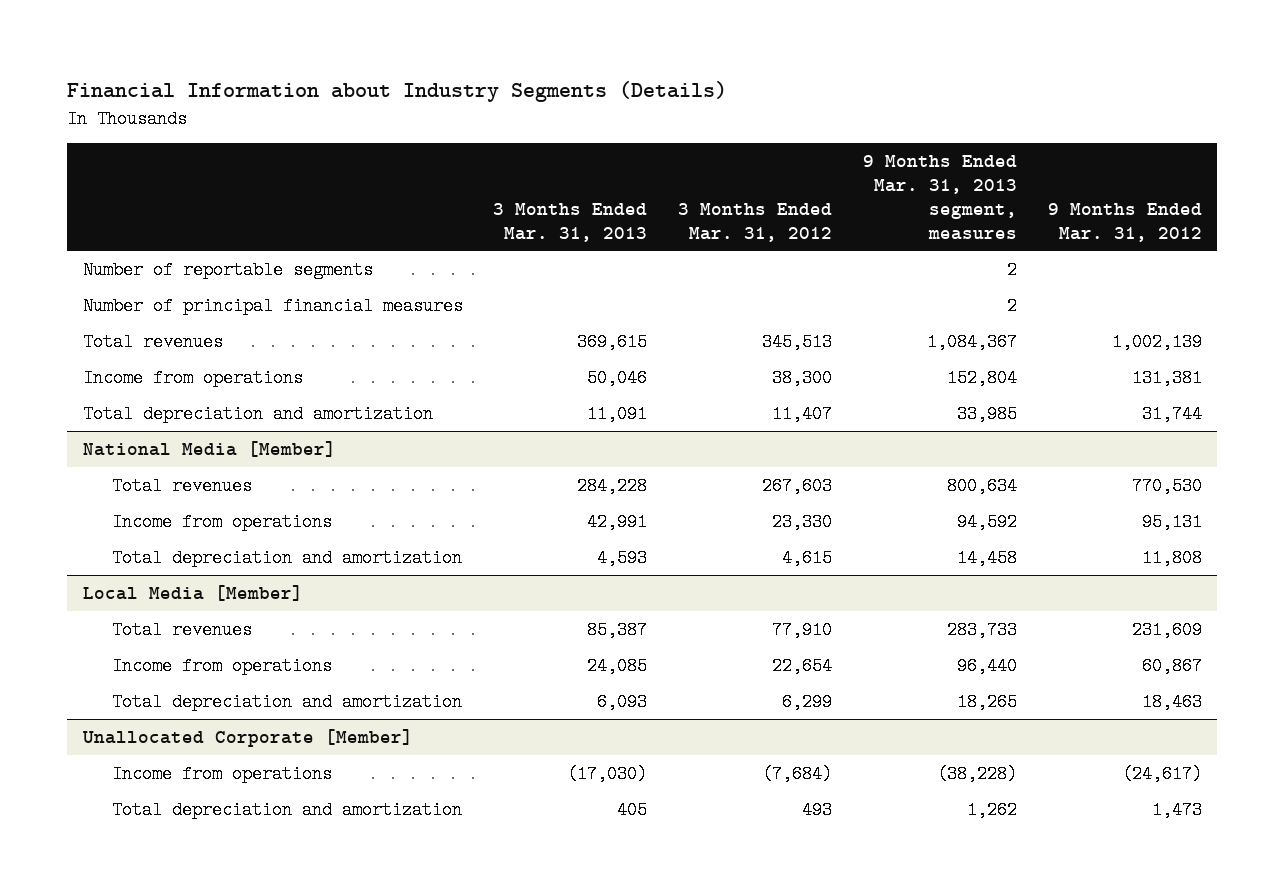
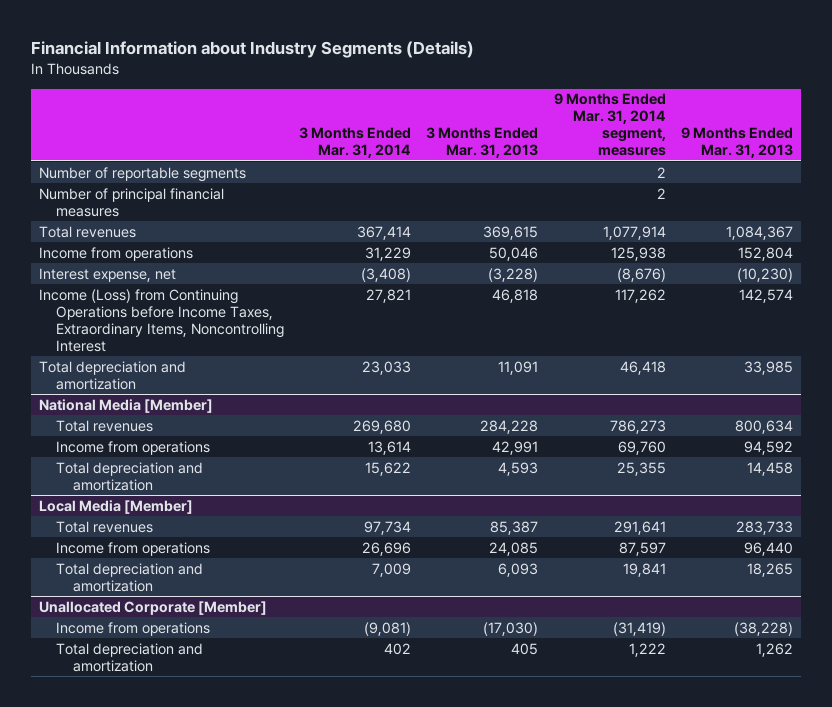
- | 3 Months Ended Mar. 31, 2013 | 3 Months Ended Mar. 31, 2012 | 9 Months Ended Mar. 31, 2013 segment, measures | 9 Months Ended Mar. 31, 2012
+ | 3 Months Ended Mar. 31, 2014 | 3 Months Ended Mar. 31, 2013 | 9 Months Ended Mar. 31, 2014 segment, measures | 9 Months Ended Mar. 31, 2013
+ Interest expense, net | (3,408) | (3,228) | (8,676) | (10,230)
+ Income (Loss) from Continuing Operations before Income Taxes, Extraordinary Items, Noncontrolling Interest | 27,821 | 46,818 | 117,262 | 142,574

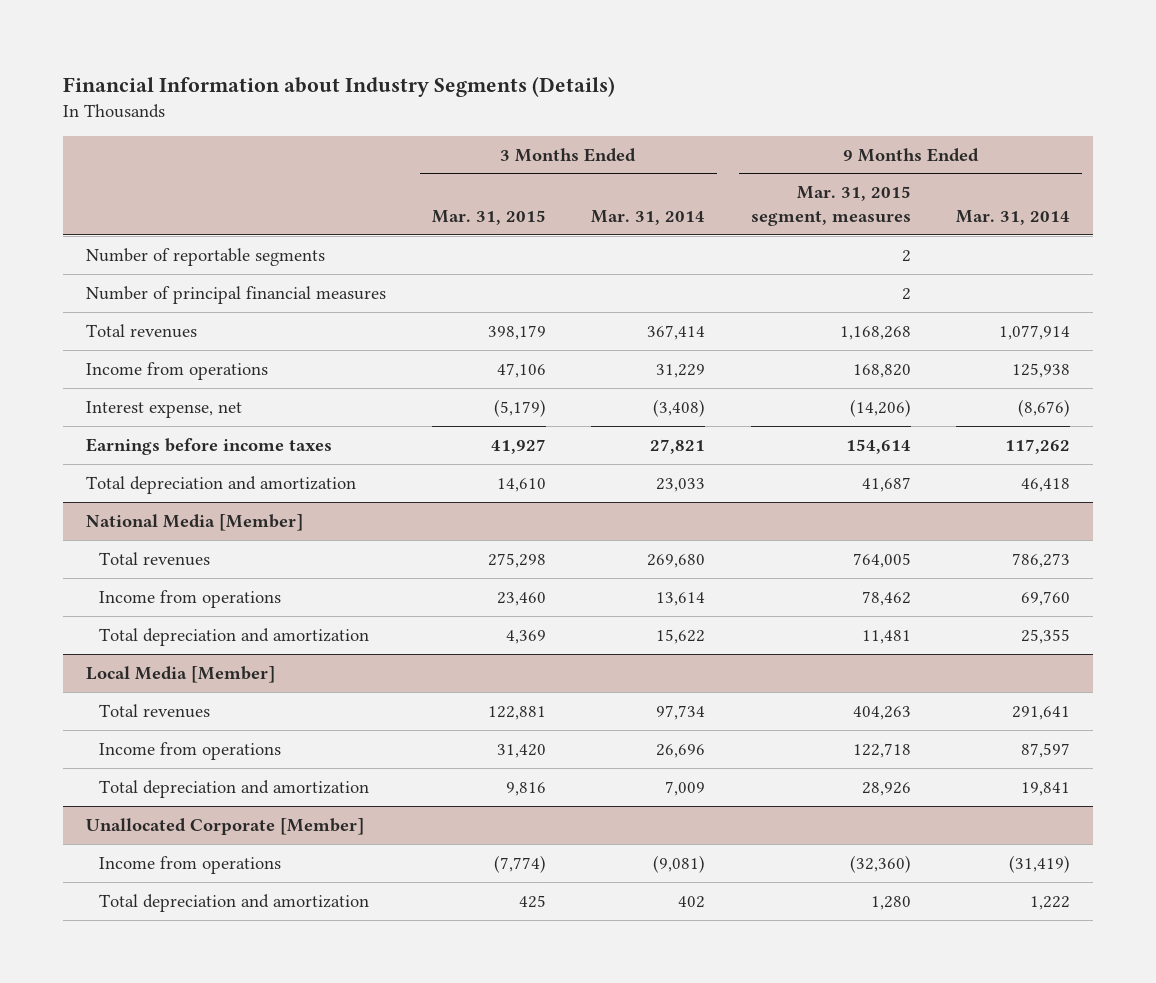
- | 3 Months Ended Mar. 31, 2014 | 3 Months Ended Mar. 31, 2013 | 9 Months Ended Mar. 31, 2014 segment, measures | 9 Months Ended Mar. 31, 2013
+ | 3 Months Ended Mar. 31, 2015 | 3 Months Ended Mar. 31, 2014 | 9 Months Ended Mar. 31, 2015 segment, measures | 9 Months Ended Mar. 31, 2014
- Income (Loss) from Continuing Operations before Income Taxes, Extraordinary Items, Noncontrolling Interest | 27,821 | 46,818 | 117,262 | 142,574
+ Earnings before income taxes | 41,927 | 27,821 | 154,614 | 117,262

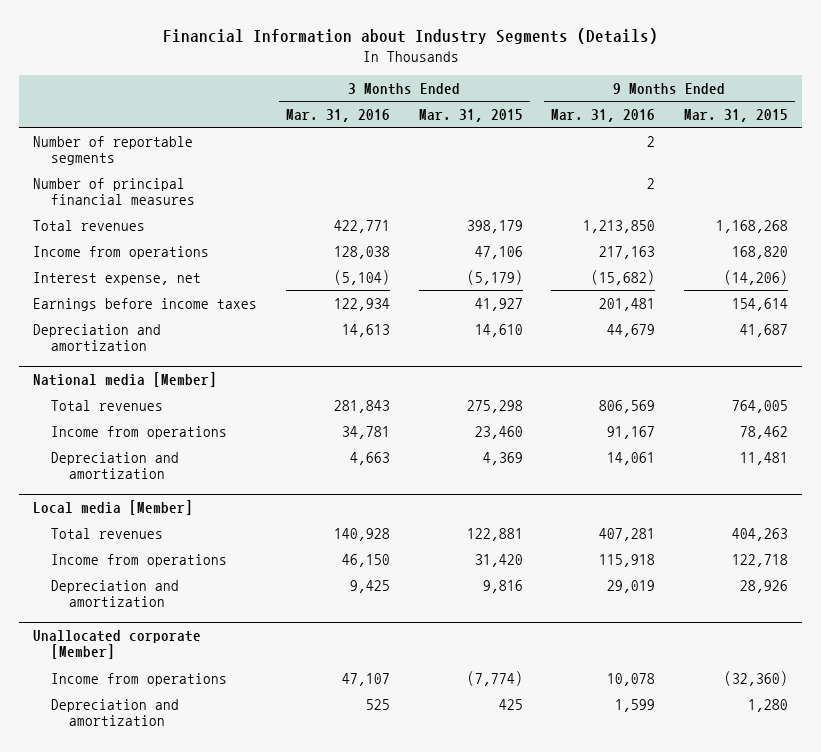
- | 3 Months Ended Mar. 31, 2015 | 3 Months Ended Mar. 31, 2014 | 9 Months Ended Mar. 31, 2015 segment, measures | 9 Months Ended Mar. 31, 2014
+ | 3 Months Ended Mar. 31, 2016 | 3 Months Ended Mar. 31, 2015 | 9 Months Ended Mar. 31, 2016 | 9 Months Ended Mar. 31, 2015
- Total depreciation and amortization | 14,610 | 23,033 | 41,687 | 46,418
- National Media [Member]
+ Depreciation and amortization | 14,613 | 14,610 | 44,679 | 41,687
+ National media [Member]
- Total depreciation and amortization | 4,369 | 15,622 | 11,481 | 25,355
- Local Media [Member]
+ Depreciation and amortization | 4,663 | 4,369 | 14,061 | 11,481
+ Local media [Member]
- Total depreciation and amortization | 9,816 | 7,009 | 28,926 | 19,841
- Unallocated Corporate [Member]
+ Depreciation and amortization | 9,425 | 9,816 | 29,019 | 28,926
+ Unallocated corporate [Member]
- Total depreciation and amortization | 425 | 402 | 1,280 | 1,222
+ Depreciation and amortization | 525 | 425 | 1,599 | 1,280

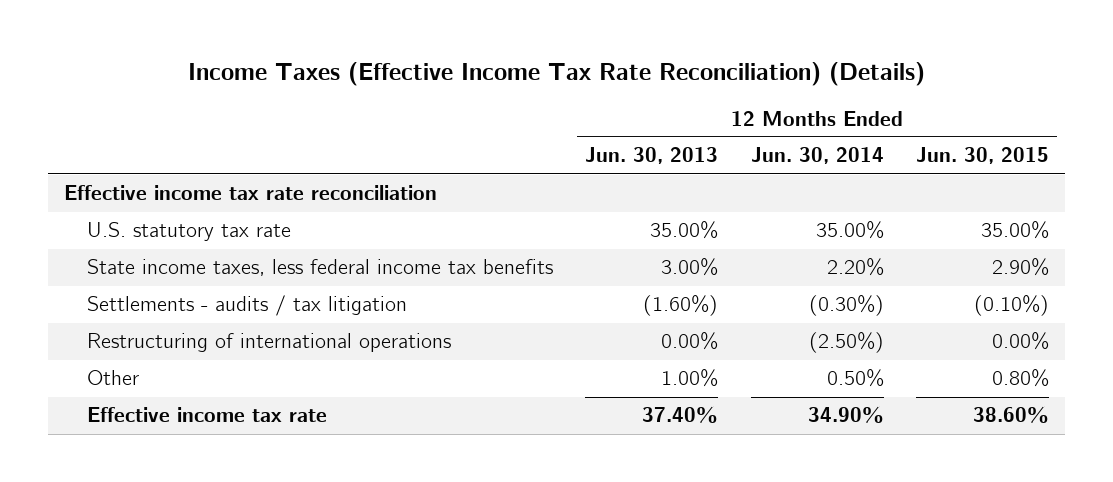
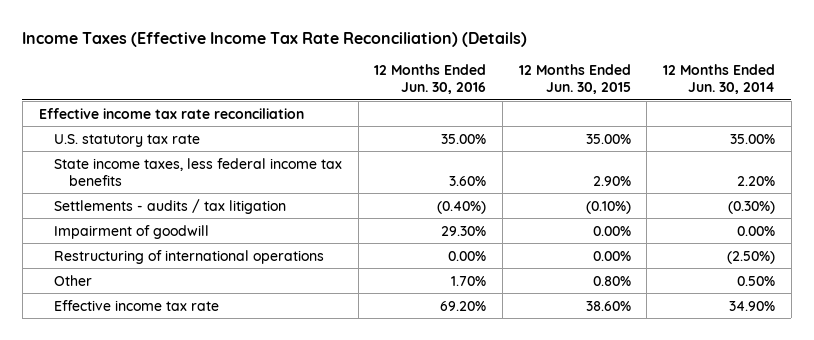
- | 12 Months Ended Jun. 30, 2013 | 12 Months Ended Jun. 30, 2014 | 12 Months Ended Jun. 30, 2015
+ | 12 Months Ended Jun. 30, 2016 | 12 Months Ended Jun. 30, 2015 | 12 Months Ended Jun. 30, 2014
+ Impairment of goodwill | 29.30% | 0.00% | 0.00%

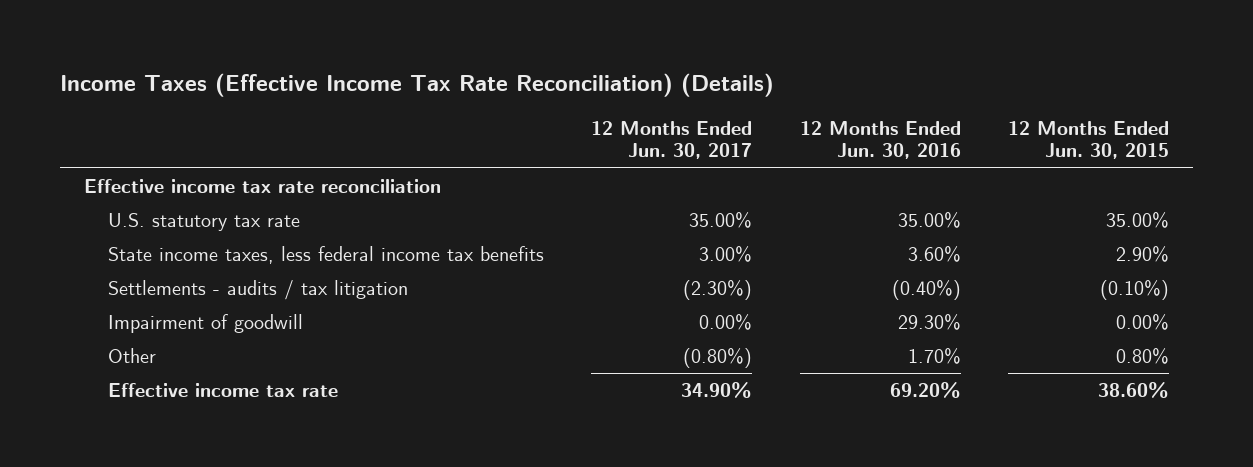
- | 12 Months Ended Jun. 30, 2016 | 12 Months Ended Jun. 30, 2015 | 12 Months Ended Jun. 30, 2014
+ | 12 Months Ended Jun. 30, 2017 | 12 Months Ended Jun. 30, 2016 | 12 Months Ended Jun. 30, 2015
- Restructuring of international operations | 0.00% | 0.00% | (2.50%)

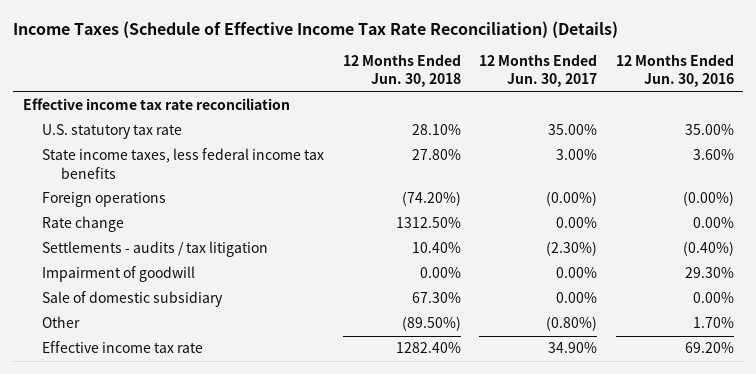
- Income Taxes (Effective Income Tax Rate Reconciliation) (Details)
+ Income Taxes (Schedule of Effective Income Tax Rate Reconciliation) (Details)
- | 12 Months Ended Jun. 30, 2017 | 12 Months Ended Jun. 30, 2016 | 12 Months Ended Jun. 30, 2015
+ | 12 Months Ended Jun. 30, 2018 | 12 Months Ended Jun. 30, 2017 | 12 Months Ended Jun. 30, 2016
+ Foreign operations | (74.20%) | (0.00%) | (0.00%)
+ Rate change | 1312.50% | 0.00% | 0.00%
+ Sale of domestic subsidiary | 67.30% | 0.00% | 0.00%

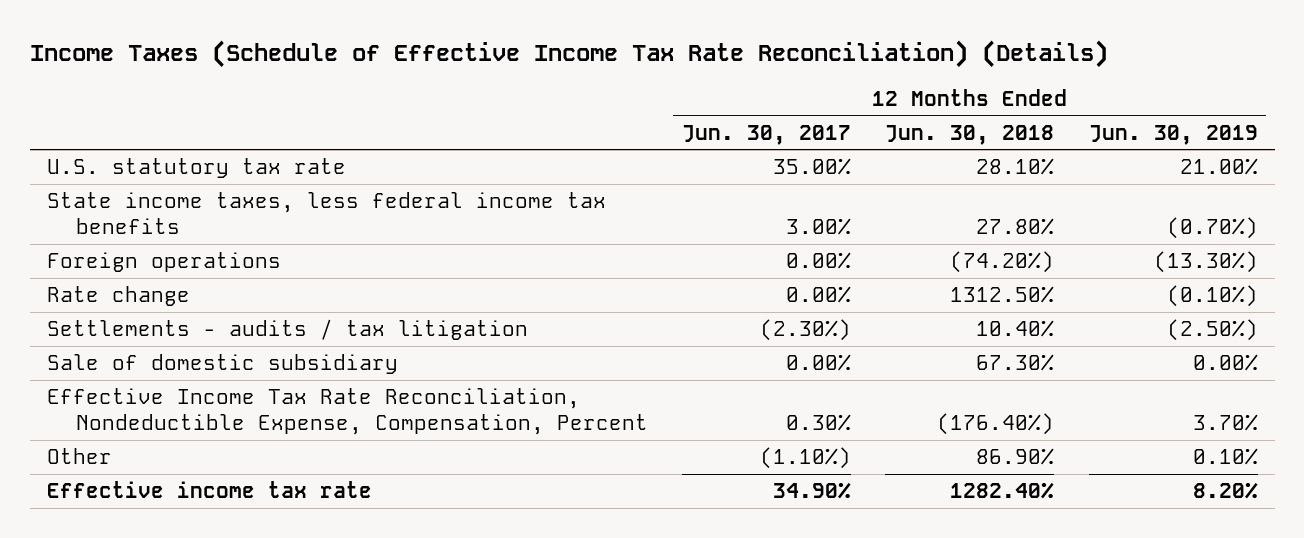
- | 12 Months Ended Jun. 30, 2018 | 12 Months Ended Jun. 30, 2017 | 12 Months Ended Jun. 30, 2016
+ | 12 Months Ended Jun. 30, 2017 | 12 Months Ended Jun. 30, 2018 | 12 Months Ended Jun. 30, 2019
- Effective income tax rate reconciliation
- Foreign operations | (74.20%) | (0.00%) | (0.00%)
+ Foreign operations | 0.00% | (74.20%) | (13.30%)
- Impairment of goodwill | 0.00% | 0.00% | 29.30%
- Other | (89.50%) | (0.80%) | 1.70%
+ Effective Income Tax Rate Reconciliation, Nondeductible Expense, Compensation, Percent | 0.30% | (176.40%) | 3.70%
+ Other | (1.10%) | 86.90% | 0.10%

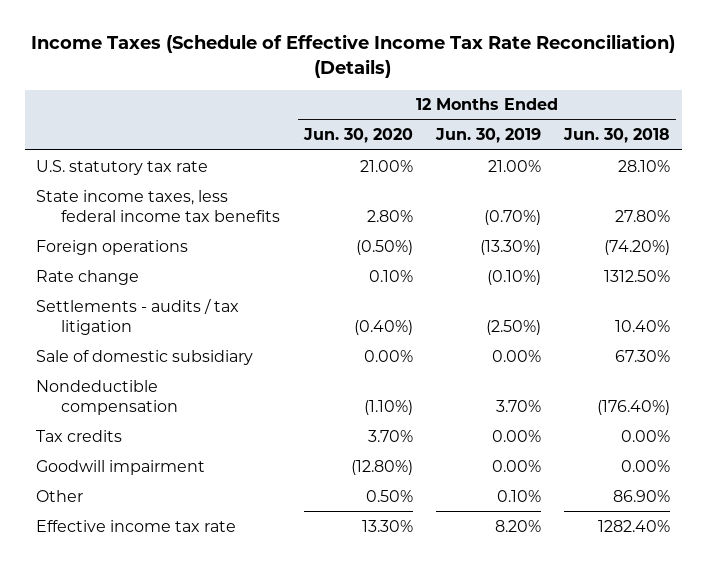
- | 12 Months Ended Jun. 30, 2017 | 12 Months Ended Jun. 30, 2018 | 12 Months Ended Jun. 30, 2019
+ | 12 Months Ended Jun. 30, 2020 | 12 Months Ended Jun. 30, 2019 | 12 Months Ended Jun. 30, 2018
- Effective Income Tax Rate Reconciliation, Nondeductible Expense, Compensation, Percent | 0.30% | (176.40%) | 3.70%
+ Nondeductible compensation | (1.10%) | 3.70% | (176.40%)
+ Tax credits | 3.70% | 0.00% | 0.00%
+ Goodwill impairment | (12.80%) | 0.00% | 0.00%

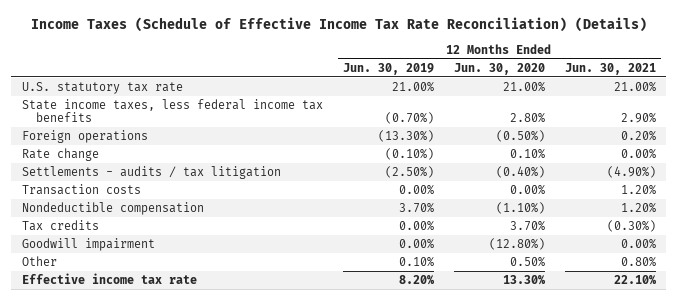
- | 12 Months Ended Jun. 30, 2020 | 12 Months Ended Jun. 30, 2019 | 12 Months Ended Jun. 30, 2018
+ | 12 Months Ended Jun. 30, 2019 | 12 Months Ended Jun. 30, 2020 | 12 Months Ended Jun. 30, 2021
- Sale of domestic subsidiary | 0.00% | 0.00% | 67.30%
+ Transaction costs | 0.00% | 0.00% | 1.20%

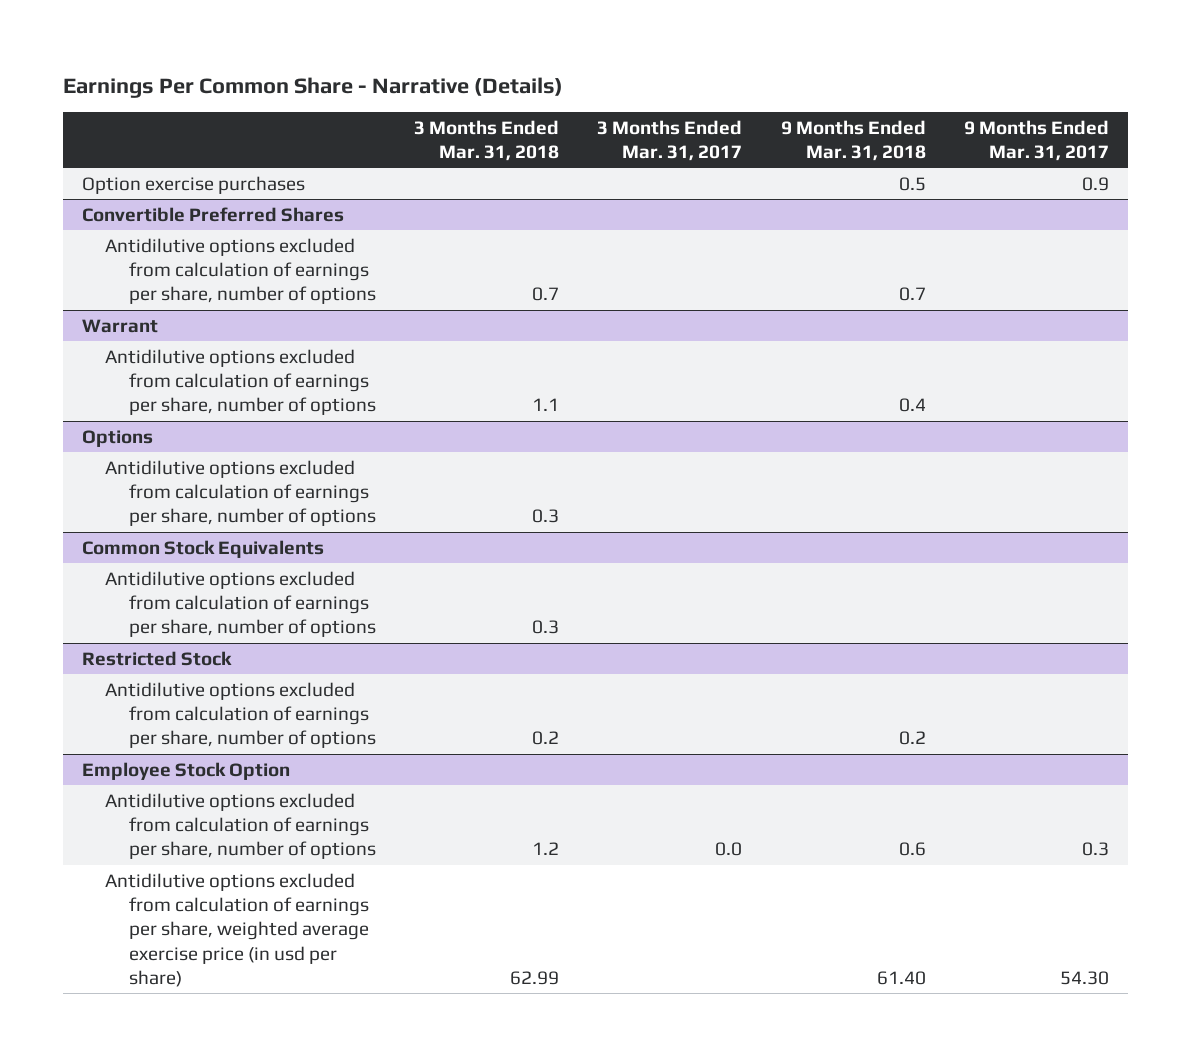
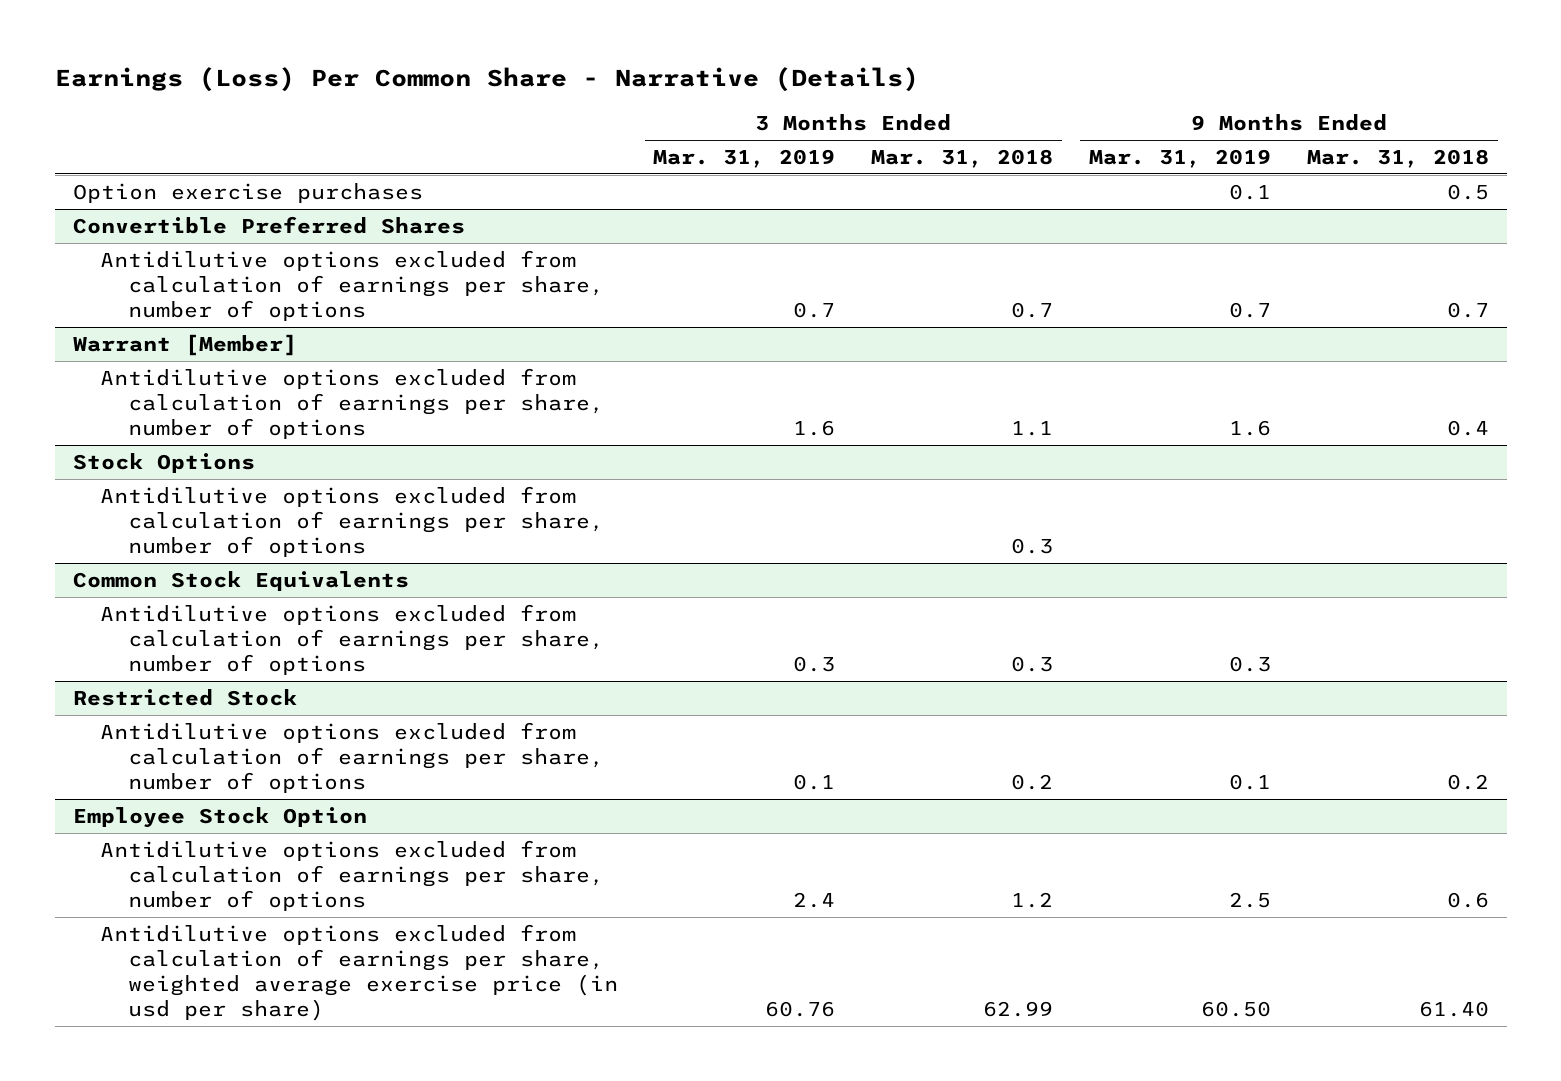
- Earnings Per Common Share - Narrative (Details)
+ Earnings (Loss) Per Common Share - Narrative (Details)
- | 3 Months Ended Mar. 31, 2018 | 3 Months Ended Mar. 31, 2017 | 9 Months Ended Mar. 31, 2018 | 9 Months Ended Mar. 31, 2017
+ | 3 Months Ended Mar. 31, 2019 | 3 Months Ended Mar. 31, 2018 | 9 Months Ended Mar. 31, 2019 | 9 Months Ended Mar. 31, 2018
- Warrant
+ Warrant [Member]
- Options
+ Stock Options

